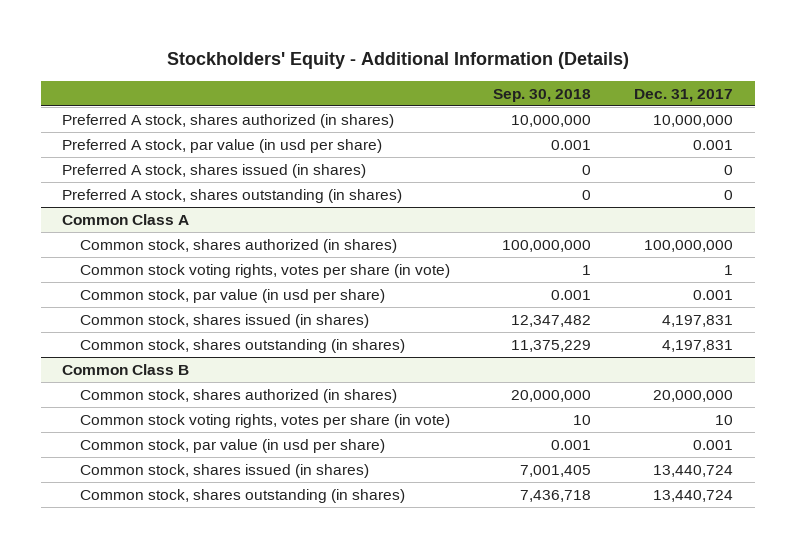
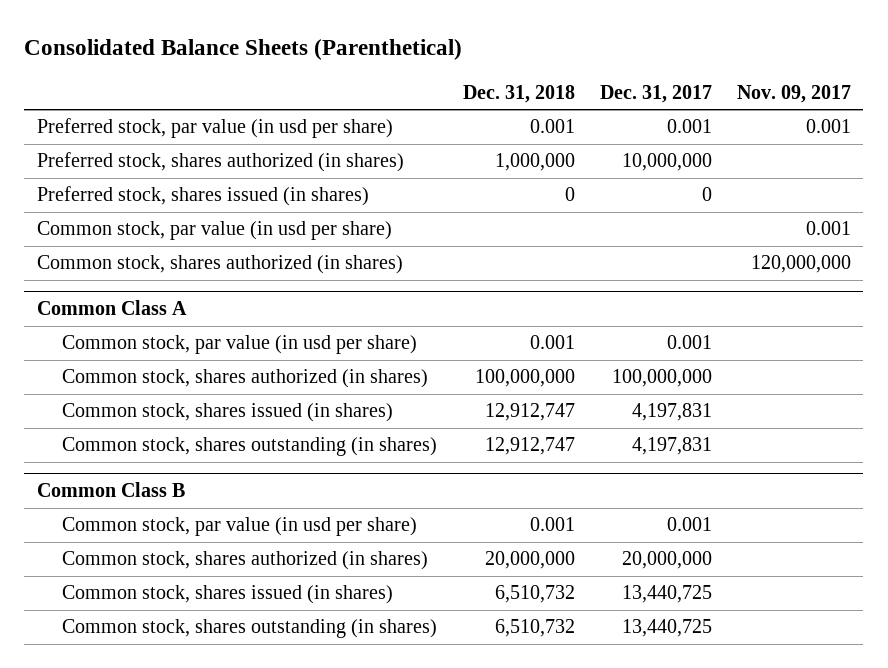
- Stockholders' Equity - Additional Information (Details)
+ Consolidated Balance Sheets (Parenthetical)
- | Sep. 30, 2018 | Dec. 31, 2017
+ | Dec. 31, 2018 | Dec. 31, 2017 | Nov. 09, 2017
- Preferred A stock, shares authorized (in shares) | 10,000,000 | 10,000,000
- Preferred A stock, par value (in usd per share) | 0.001 | 0.001
- Preferred A stock, shares issued (in shares) | 0 | 0
- Preferred A stock, shares outstanding (in shares) | 0 | 0
+ Preferred stock, par value (in usd per share) | 0.001 | 0.001 | 0.001
+ Preferred stock, shares authorized (in shares) | 1,000,000 | 10,000,000 |
+ Preferred stock, shares issued (in shares) | 0 | 0 |
+ Common stock, par value (in usd per share) | | | 0.001
+ Common stock, shares authorized (in shares) | | | 120,000,000
@ Common Class A
- Common stock voting rights, votes per share (in vote) | 1 | 1
moved down: Common stock, shares authorized (in shares) | 100,000,000 | 100,000,000 |
@ Common Class B
- Common stock voting rights, votes per share (in vote) | 10 | 10
- Common stock, shares issued (in shares) | 7,001,405 | 13,440,724
- Common stock, shares outstanding (in shares) | 7,436,718 | 13,440,724
moved down: Common stock, shares authorized (in shares) | 20,000,000 | 20,000,000 |
+ Common stock, shares issued (in shares) | 6,510,732 | 13,440,725 |
+ Common stock, shares outstanding (in shares) | 6,510,732 | 13,440,725 |

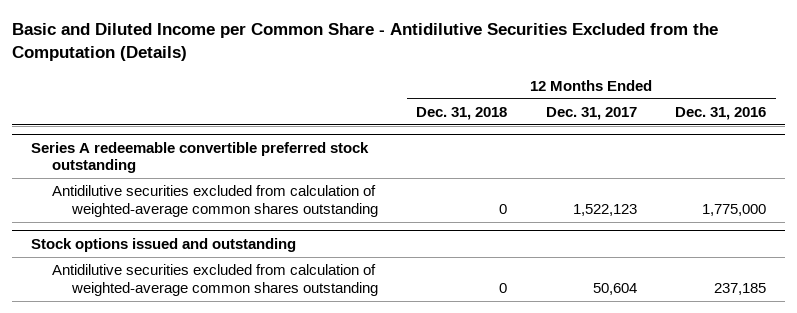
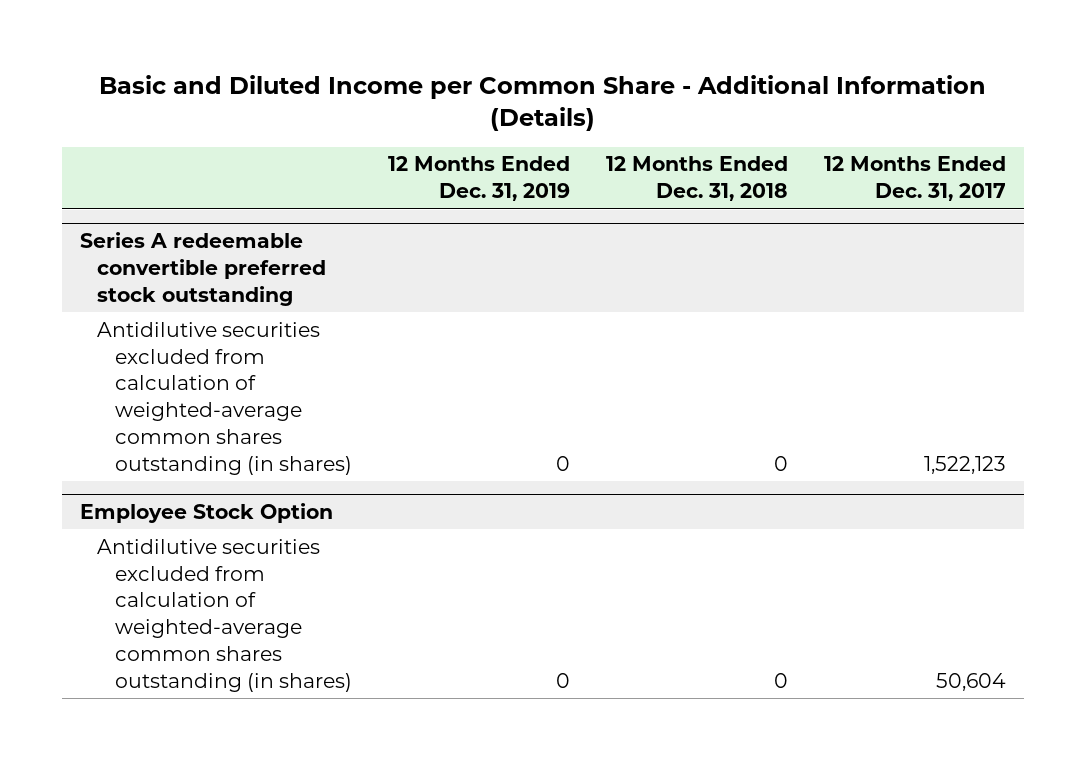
- Basic and Diluted Income per Common Share - Antidilutive Securities Excluded from the Computation (Details)
+ Basic and Diluted Income per Common Share - Additional Information (Details)
- | 12 Months Ended Dec. 31, 2018 | 12 Months Ended Dec. 31, 2017 | 12 Months Ended Dec. 31, 2016
+ | 12 Months Ended Dec. 31, 2019 | 12 Months Ended Dec. 31, 2018 | 12 Months Ended Dec. 31, 2017
@ Series A redeemable convertible preferred stock outstanding
- Antidilutive securities excluded from calculation of weighted-average common shares outstanding | 0 | 1,522,123 | 1,775,000
- Stock options issued and outstanding
- Antidilutive securities excluded from calculation of weighted-average common shares outstanding | 0 | 50,604 | 237,185
@ Series A redeemable convertible preferred stock outstanding
+ Antidilutive securities excluded from calculation of weighted-average common shares outstanding (in shares) | 0 | 0 | 1,522,123
+ Employee Stock Option
+ Antidilutive securities excluded from calculation of weighted-average common shares outstanding (in shares) | 0 | 0 | 50,604

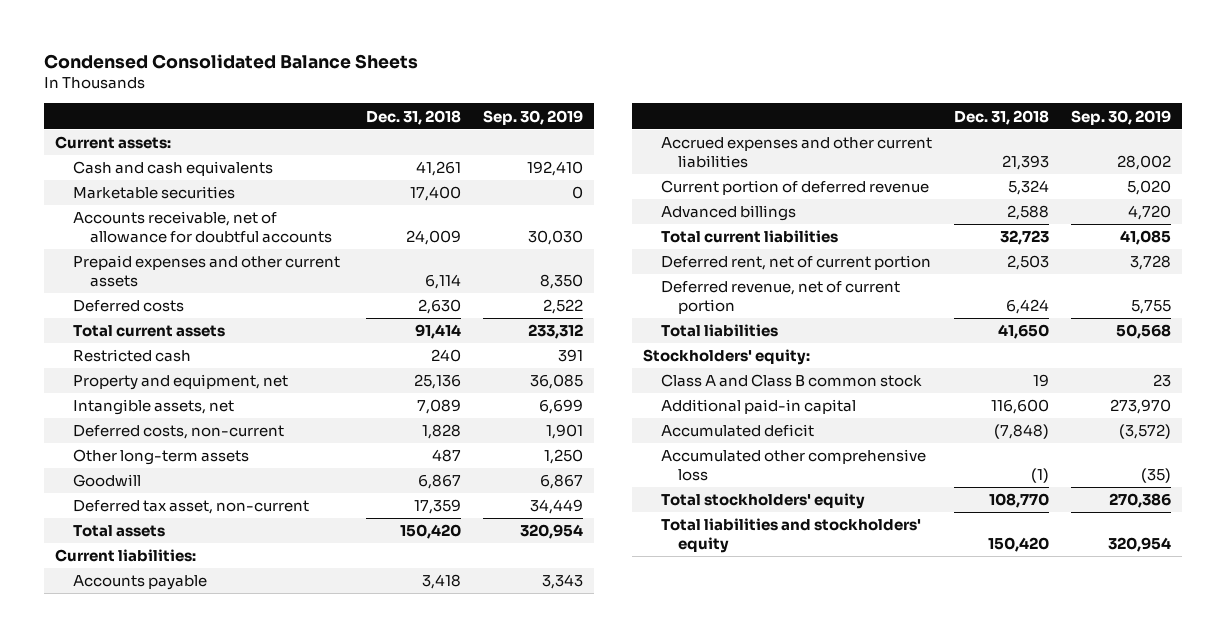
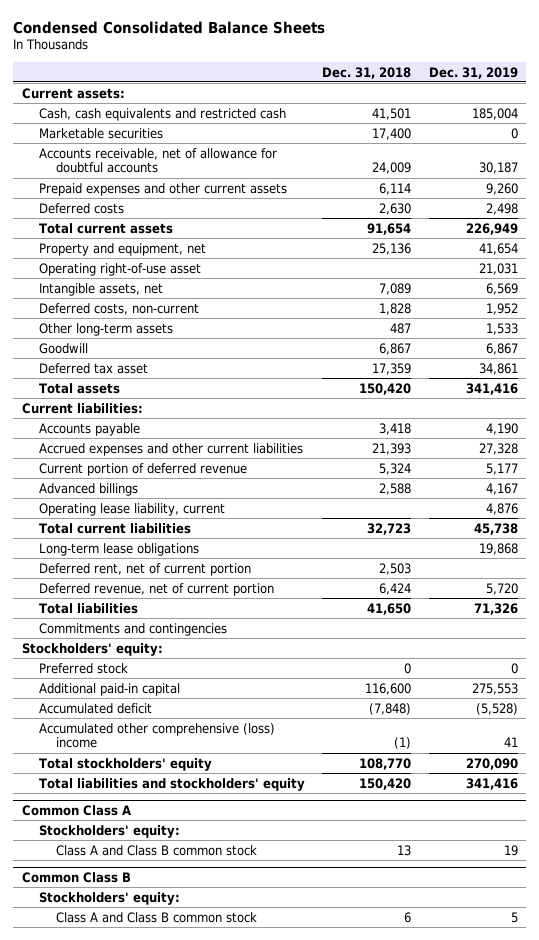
- | Dec. 31, 2018 | Sep. 30, 2019
+ | Dec. 31, 2018 | Dec. 31, 2019
- Cash and cash equivalents | 41,261 | 192,410
+ Cash, cash equivalents and restricted cash | 41,501 | 185,004
- Total current assets | 91,414 | 233,312
- Restricted cash | 240 | 391
+ Total current assets | 91,654 | 226,949
+ Operating right-of-use asset | | 21,031
- Deferred tax asset, non-current | 17,359 | 34,449
+ Deferred tax asset | 17,359 | 34,861
+ Operating lease liability, current | | 4,876
+ Long-term lease obligations | | 19,868
+ Commitments and contingencies
- Class A and Class B common stock | 19 | 23
+ Preferred stock | 0 | 0
- Accumulated other comprehensive loss | (1) | (35)
+ Accumulated other comprehensive (loss) income | (1) | 41
+ Common Class A
+ Stockholders' equity:
+ Class A and Class B common stock | 13 | 19
+ Common Class B
+ Stockholders' equity:
+ Class A and Class B common stock | 6 | 5

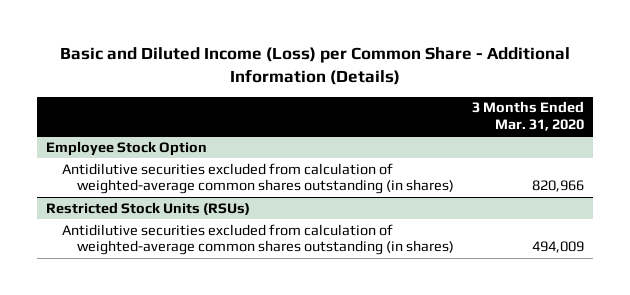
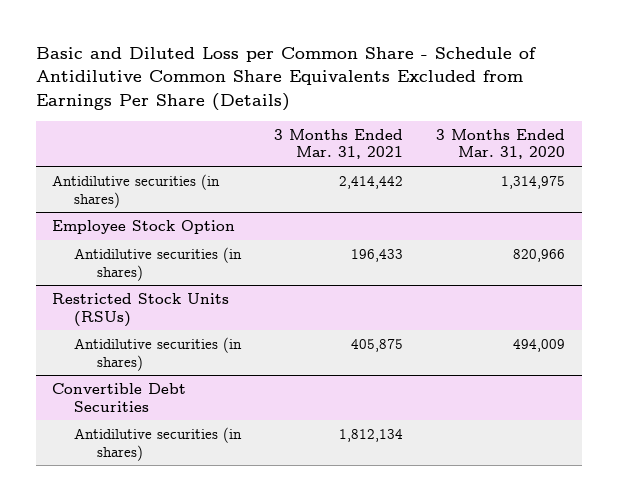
- Basic and Diluted Income (Loss) per Common Share - Additional Information (Details)
+ Basic and Diluted Loss per Common Share - Schedule of Antidilutive Common Share Equivalents Excluded from Earnings Per Share (Details)
- | 3 Months Ended Mar. 31, 2020
+ | 3 Months Ended Mar. 31, 2021 | 3 Months Ended Mar. 31, 2020
+ Antidilutive securities (in shares) | 2,414,442 | 1,314,975
@ Employee Stock Option
- Antidilutive securities excluded from calculation of weighted-average common shares outstanding (in shares) | 820,966
+ Antidilutive securities (in shares) | 196,433 | 820,966
@ Restricted Stock Units (RSUs)
- Antidilutive securities excluded from calculation of weighted-average common shares outstanding (in shares) | 494,009
+ Antidilutive securities (in shares) | 405,875 | 494,009
+ Convertible Debt Securities
+ Antidilutive securities (in shares) | 1,812,134 |

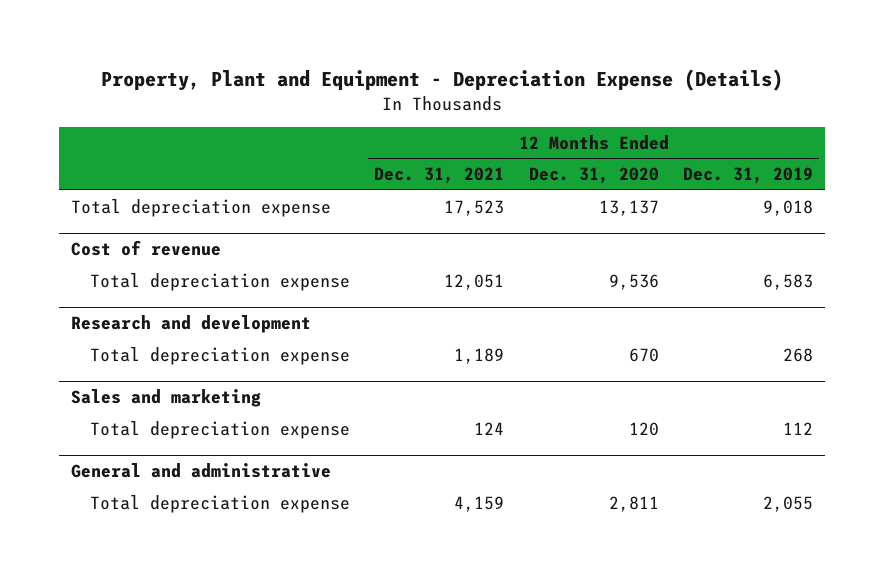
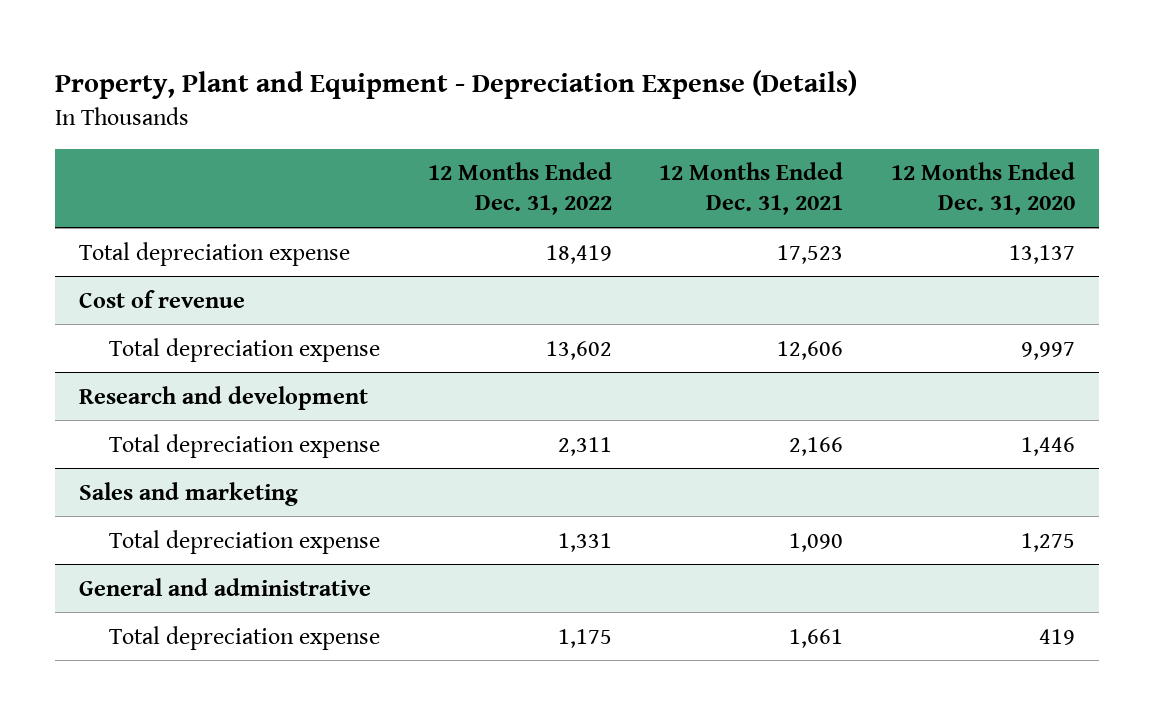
- | 12 Months Ended Dec. 31, 2021 | 12 Months Ended Dec. 31, 2020 | 12 Months Ended Dec. 31, 2019
+ | 12 Months Ended Dec. 31, 2022 | 12 Months Ended Dec. 31, 2021 | 12 Months Ended Dec. 31, 2020
@ Cost of revenue
- Total depreciation expense | 12,051 | 9,536 | 6,583
+ Total depreciation expense | 13,602 | 12,606 | 9,997
@ Research and development
- Total depreciation expense | 1,189 | 670 | 268
+ Total depreciation expense | 2,311 | 2,166 | 1,446
@ Sales and marketing
- Total depreciation expense | 124 | 120 | 112
+ Total depreciation expense | 1,331 | 1,090 | 1,275
@ General and administrative
- Total depreciation expense | 4,159 | 2,811 | 2,055
+ Total depreciation expense | 1,175 | 1,661 | 419

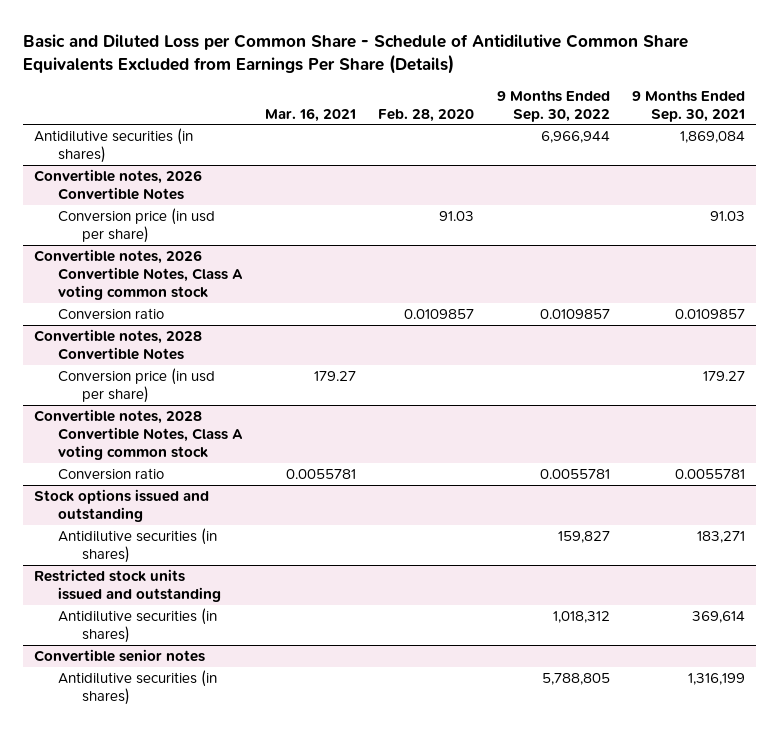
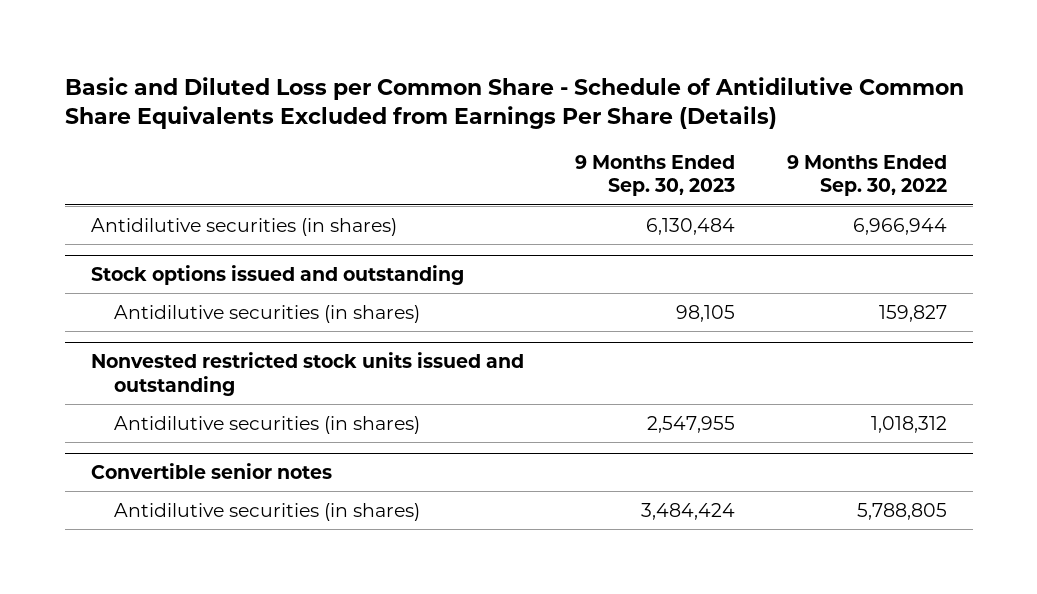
- | Mar. 16, 2021 | Feb. 28, 2020 | 9 Months Ended Sep. 30, 2022 | 9 Months Ended Sep. 30, 2021
+ | 9 Months Ended Sep. 30, 2023 | 9 Months Ended Sep. 30, 2022
- Convertible notes, 2026 Convertible Notes
- Conversion price (in usd per share) | | 91.03 | | 91.03
- Convertible notes, 2026 Convertible Notes, Class A voting common stock
- Conversion ratio | | 0.0109857 | 0.0109857 | 0.0109857
- Convertible notes, 2028 Convertible Notes
- Conversion price (in usd per share) | 179.27 | | | 179.27
- Convertible notes, 2028 Convertible Notes, Class A voting common stock
- Conversion ratio | 0.0055781 | | 0.0055781 | 0.0055781
- Restricted stock units issued and outstanding
+ Nonvested restricted stock units issued and outstanding

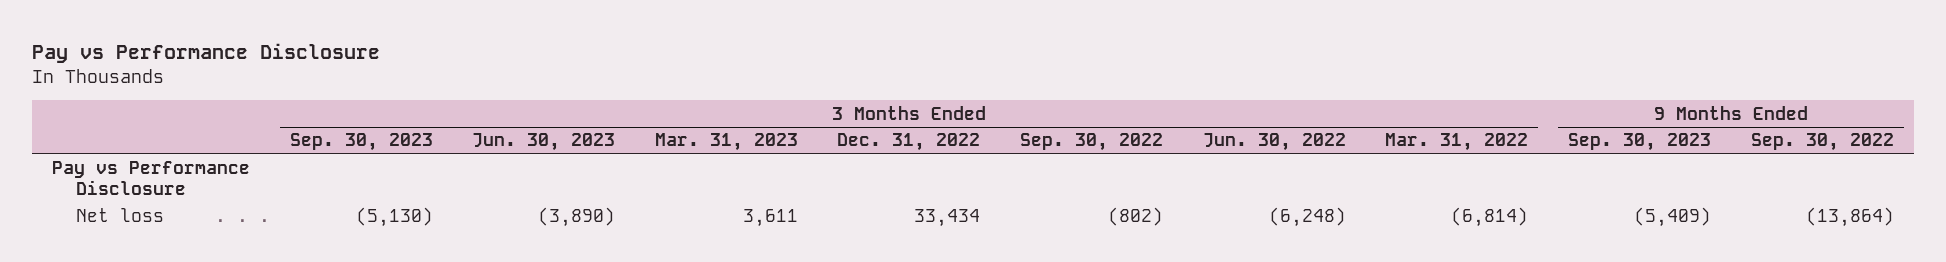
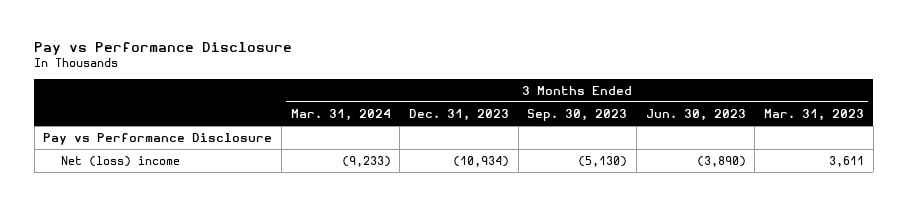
- | 3 Months Ended Sep. 30, 2023 | 3 Months Ended Jun. 30, 2023 | 3 Months Ended Mar. 31, 2023 | 3 Months Ended Dec. 31, 2022 | 3 Months Ended Sep. 30, 2022 | 3 Months Ended Jun. 30, 2022 | 3 Months Ended Mar. 31, 2022 | 9 Months Ended Sep. 30, 2023 | 9 Months Ended Sep. 30, 2022
+ | 3 Months Ended Mar. 31, 2024 | 3 Months Ended Dec. 31, 2023 | 3 Months Ended Sep. 30, 2023 | 3 Months Ended Jun. 30, 2023 | 3 Months Ended Mar. 31, 2023
- Net loss | (5,130) | (3,890) | 3,611 | 33,434 | (802) | (6,248) | (6,814) | (5,409) | (13,864)
+ Net (loss) income | (9,233) | (10,934) | (5,130) | (3,890) | 3,611

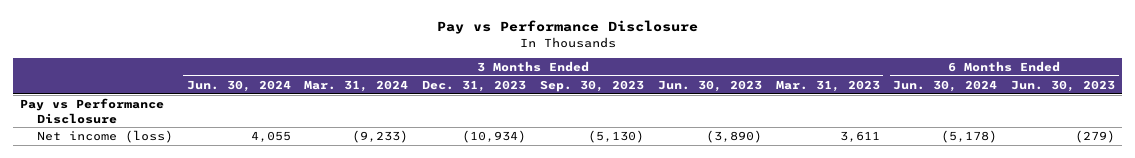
- | 3 Months Ended Mar. 31, 2024 | 3 Months Ended Dec. 31, 2023 | 3 Months Ended Sep. 30, 2023 | 3 Months Ended Jun. 30, 2023 | 3 Months Ended Mar. 31, 2023
+ | 3 Months Ended Jun. 30, 2024 | 3 Months Ended Mar. 31, 2024 | 3 Months Ended Dec. 31, 2023 | 3 Months Ended Sep. 30, 2023 | 3 Months Ended Jun. 30, 2023 | 3 Months Ended Mar. 31, 2023 | 6 Months Ended Jun. 30, 2024 | 6 Months Ended Jun. 30, 2023
- Net (loss) income | (9,233) | (10,934) | (5,130) | (3,890) | 3,611
+ Net income (loss) | 4,055 | (9,233) | (10,934) | (5,130) | (3,890) | 3,611 | (5,178) | (279)

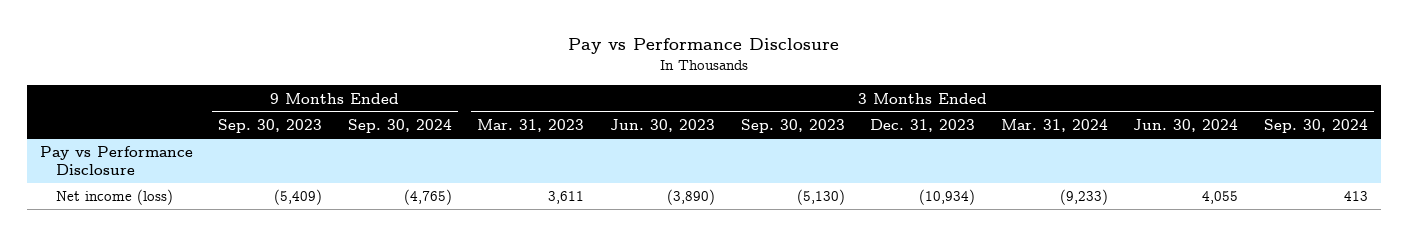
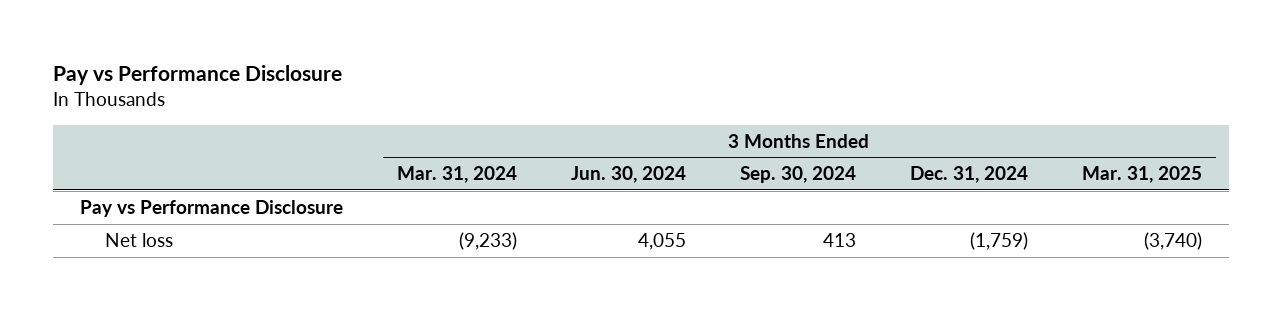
- | 9 Months Ended Sep. 30, 2023 | 9 Months Ended Sep. 30, 2024 | 3 Months Ended Mar. 31, 2023 | 3 Months Ended Jun. 30, 2023 | 3 Months Ended Sep. 30, 2023 | 3 Months Ended Dec. 31, 2023 | 3 Months Ended Mar. 31, 2024 | 3 Months Ended Jun. 30, 2024 | 3 Months Ended Sep. 30, 2024
+ | 3 Months Ended Mar. 31, 2024 | 3 Months Ended Jun. 30, 2024 | 3 Months Ended Sep. 30, 2024 | 3 Months Ended Dec. 31, 2024 | 3 Months Ended Mar. 31, 2025
- Net income (loss) | (5,409) | (4,765) | 3,611 | (3,890) | (5,130) | (10,934) | (9,233) | 4,055 | 413
+ Net loss | (9,233) | 4,055 | 413 | (1,759) | (3,740)

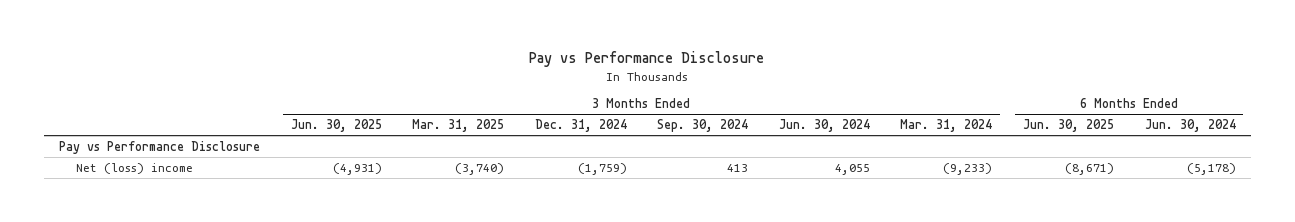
- | 3 Months Ended Mar. 31, 2024 | 3 Months Ended Jun. 30, 2024 | 3 Months Ended Sep. 30, 2024 | 3 Months Ended Dec. 31, 2024 | 3 Months Ended Mar. 31, 2025
+ | 3 Months Ended Jun. 30, 2025 | 3 Months Ended Mar. 31, 2025 | 3 Months Ended Dec. 31, 2024 | 3 Months Ended Sep. 30, 2024 | 3 Months Ended Jun. 30, 2024 | 3 Months Ended Mar. 31, 2024 | 6 Months Ended Jun. 30, 2025 | 6 Months Ended Jun. 30, 2024
- Net loss | (9,233) | 4,055 | 413 | (1,759) | (3,740)
+ Net (loss) income | (4,931) | (3,740) | (1,759) | 413 | 4,055 | (9,233) | (8,671) | (5,178)

